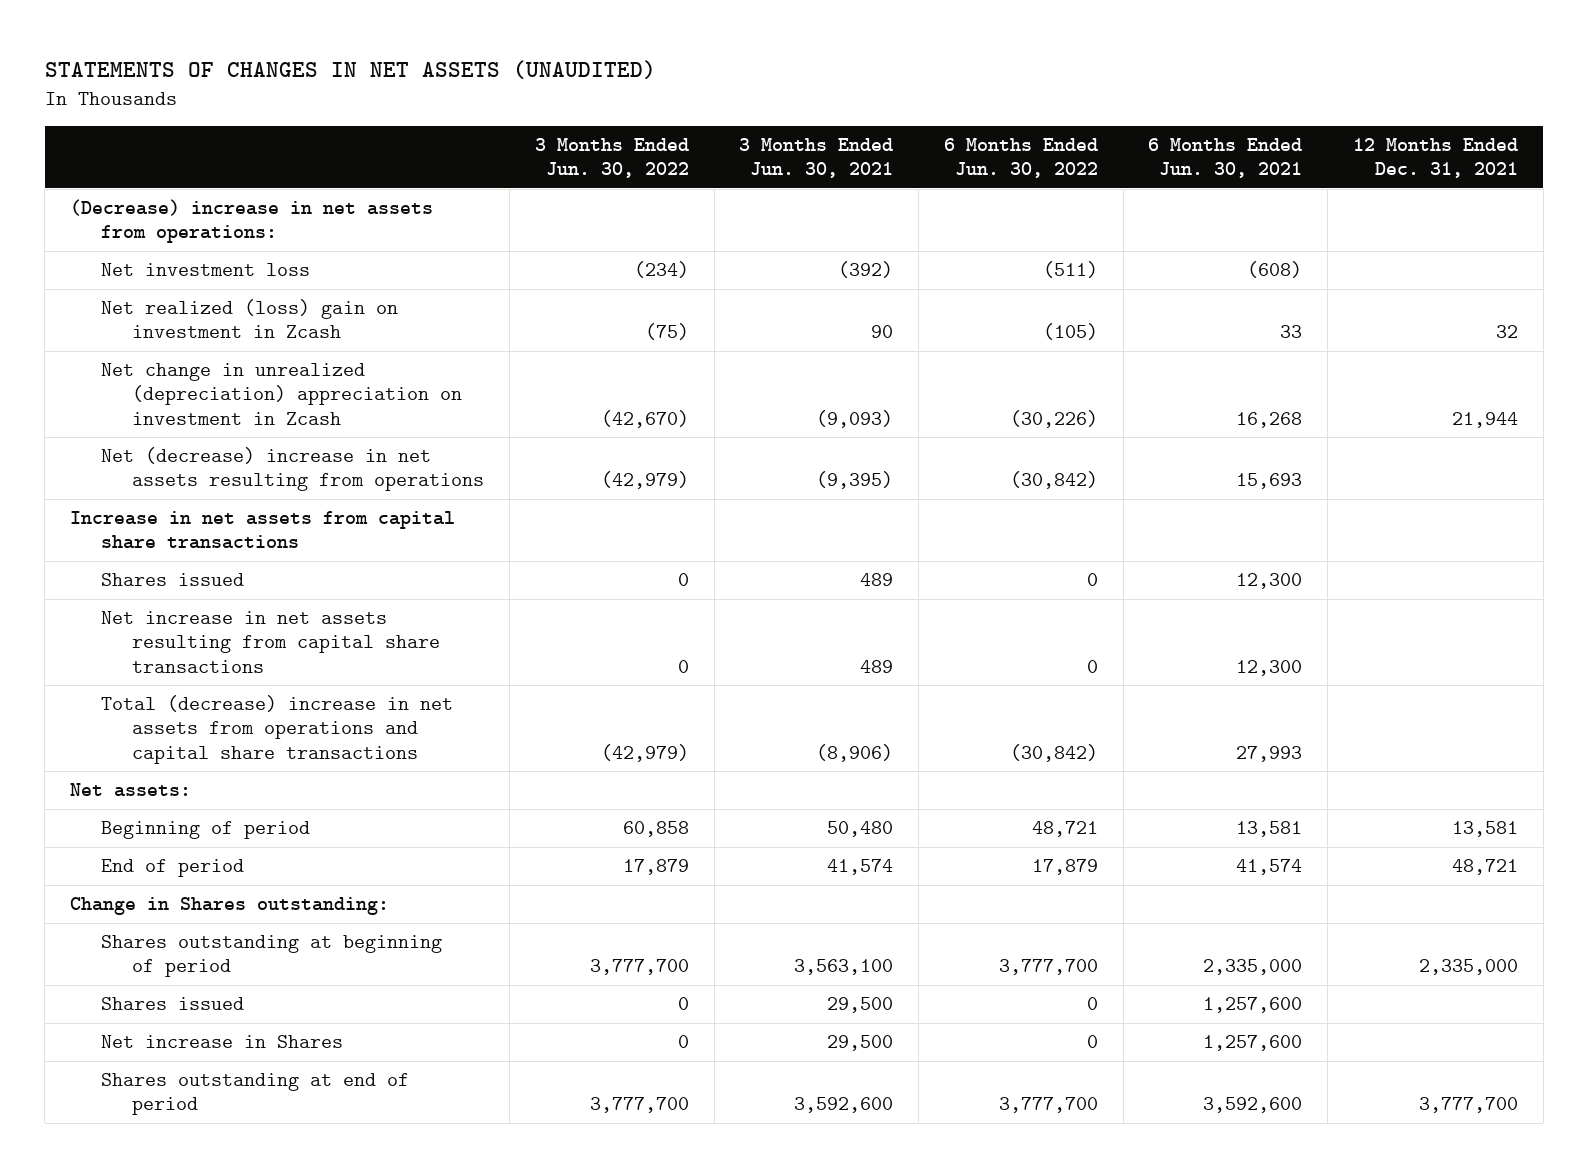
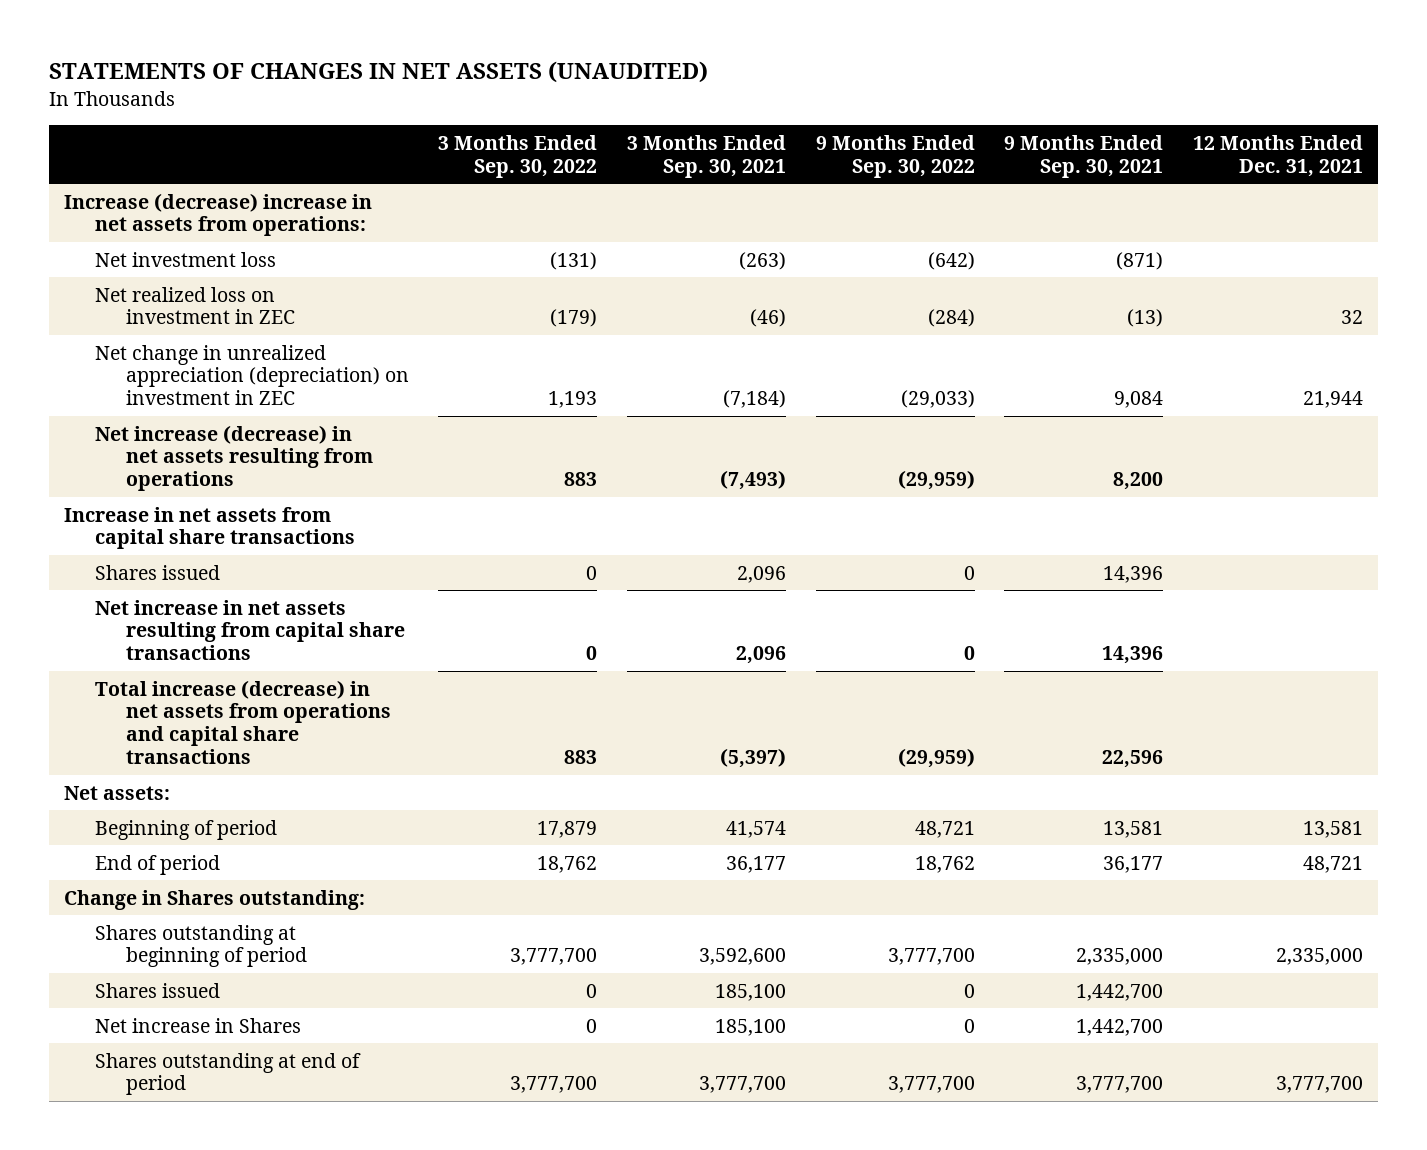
- | 3 Months Ended Jun. 30, 2022 | 3 Months Ended Jun. 30, 2021 | 6 Months Ended Jun. 30, 2022 | 6 Months Ended Jun. 30, 2021 | 12 Months Ended Dec. 31, 2021
+ | 3 Months Ended Sep. 30, 2022 | 3 Months Ended Sep. 30, 2021 | 9 Months Ended Sep. 30, 2022 | 9 Months Ended Sep. 30, 2021 | 12 Months Ended Dec. 31, 2021
- (Decrease) increase in net assets from operations:
+ Increase (decrease) increase in net assets from operations:
- Net realized (loss) gain on investment in Zcash | (75) | 90 | (105) | 33 | 32
- Net change in unrealized (depreciation) appreciation on investment in Zcash | (42,670) | (9,093) | (30,226) | 16,268 | 21,944
- Net (decrease) increase in net assets resulting from operations | (42,979) | (9,395) | (30,842) | 15,693 |
+ Net realized loss on investment in ZEC | (179) | (46) | (284) | (13) | 32
+ Net change in unrealized appreciation (depreciation) on investment in ZEC | 1,193 | (7,184) | (29,033) | 9,084 | 21,944
+ Net increase (decrease) in net assets resulting from operations | 883 | (7,493) | (29,959) | 8,200 |
- Total (decrease) increase in net assets from operations and capital share transactions | (42,979) | (8,906) | (30,842) | 27,993 |
+ Total increase (decrease) in net assets from operations and capital share transactions | 883 | (5,397) | (29,959) | 22,596 |

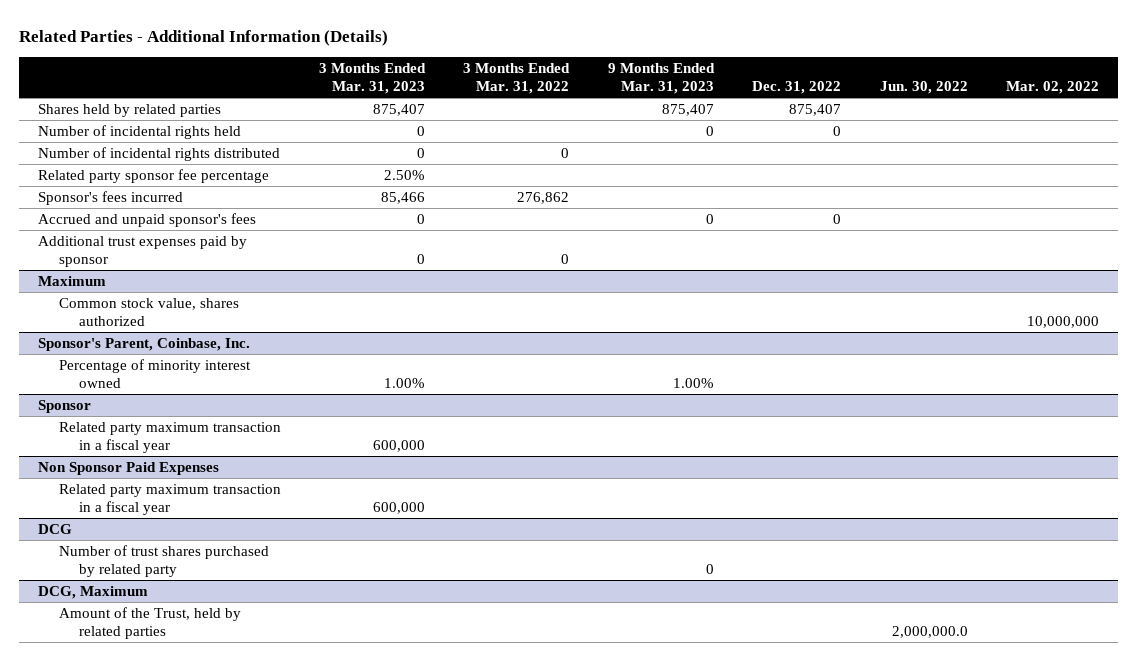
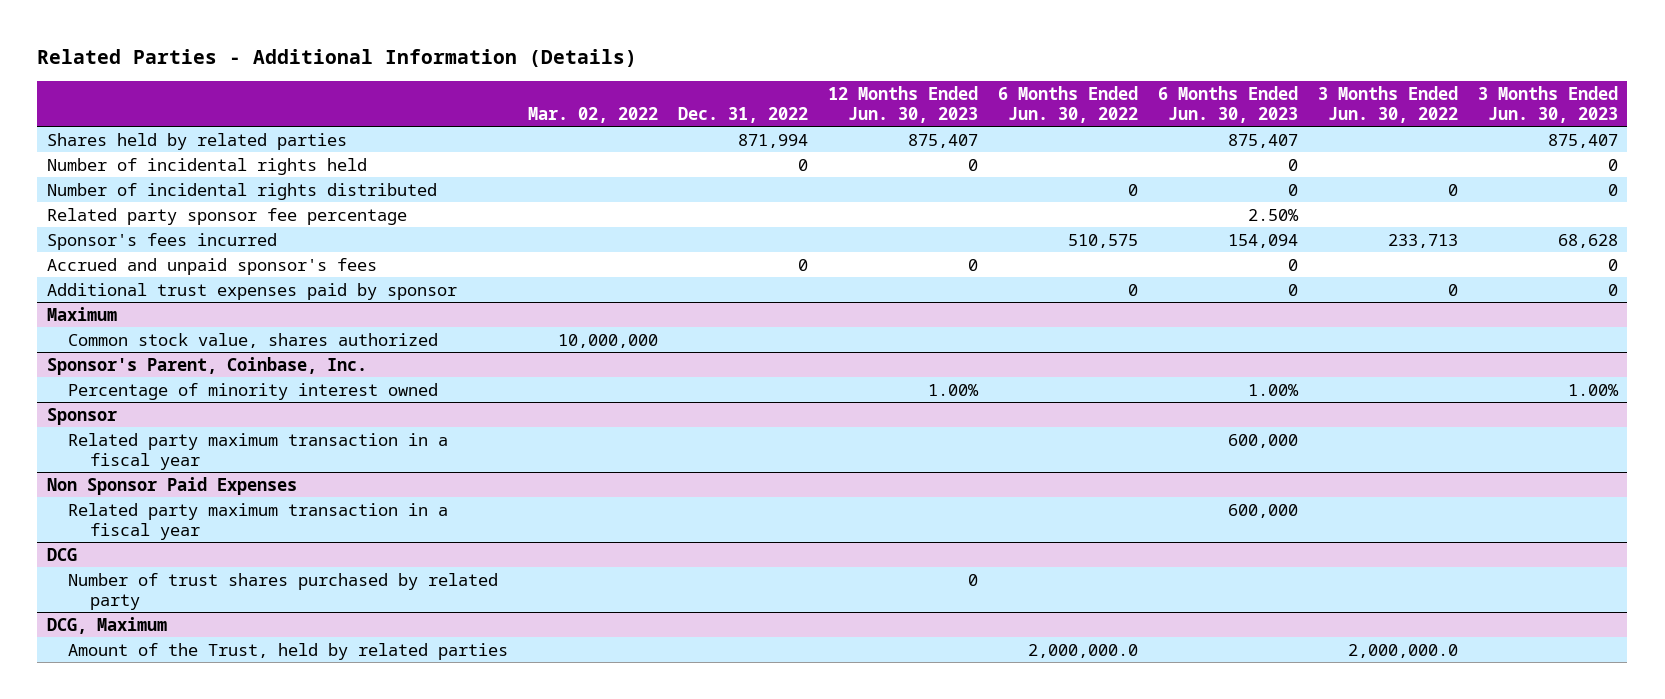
- | 3 Months Ended Mar. 31, 2023 | 3 Months Ended Mar. 31, 2022 | 9 Months Ended Mar. 31, 2023 | Dec. 31, 2022 | Jun. 30, 2022 | Mar. 02, 2022
+ | Mar. 02, 2022 | Dec. 31, 2022 | 12 Months Ended Jun. 30, 2023 | 6 Months Ended Jun. 30, 2022 | 6 Months Ended Jun. 30, 2023 | 3 Months Ended Jun. 30, 2022 | 3 Months Ended Jun. 30, 2023
- Shares held by related parties | 875,407 | | 875,407 | 875,407 | |
+ Shares held by related parties | | 871,994 | 875,407 | | 875,407 | | 875,407

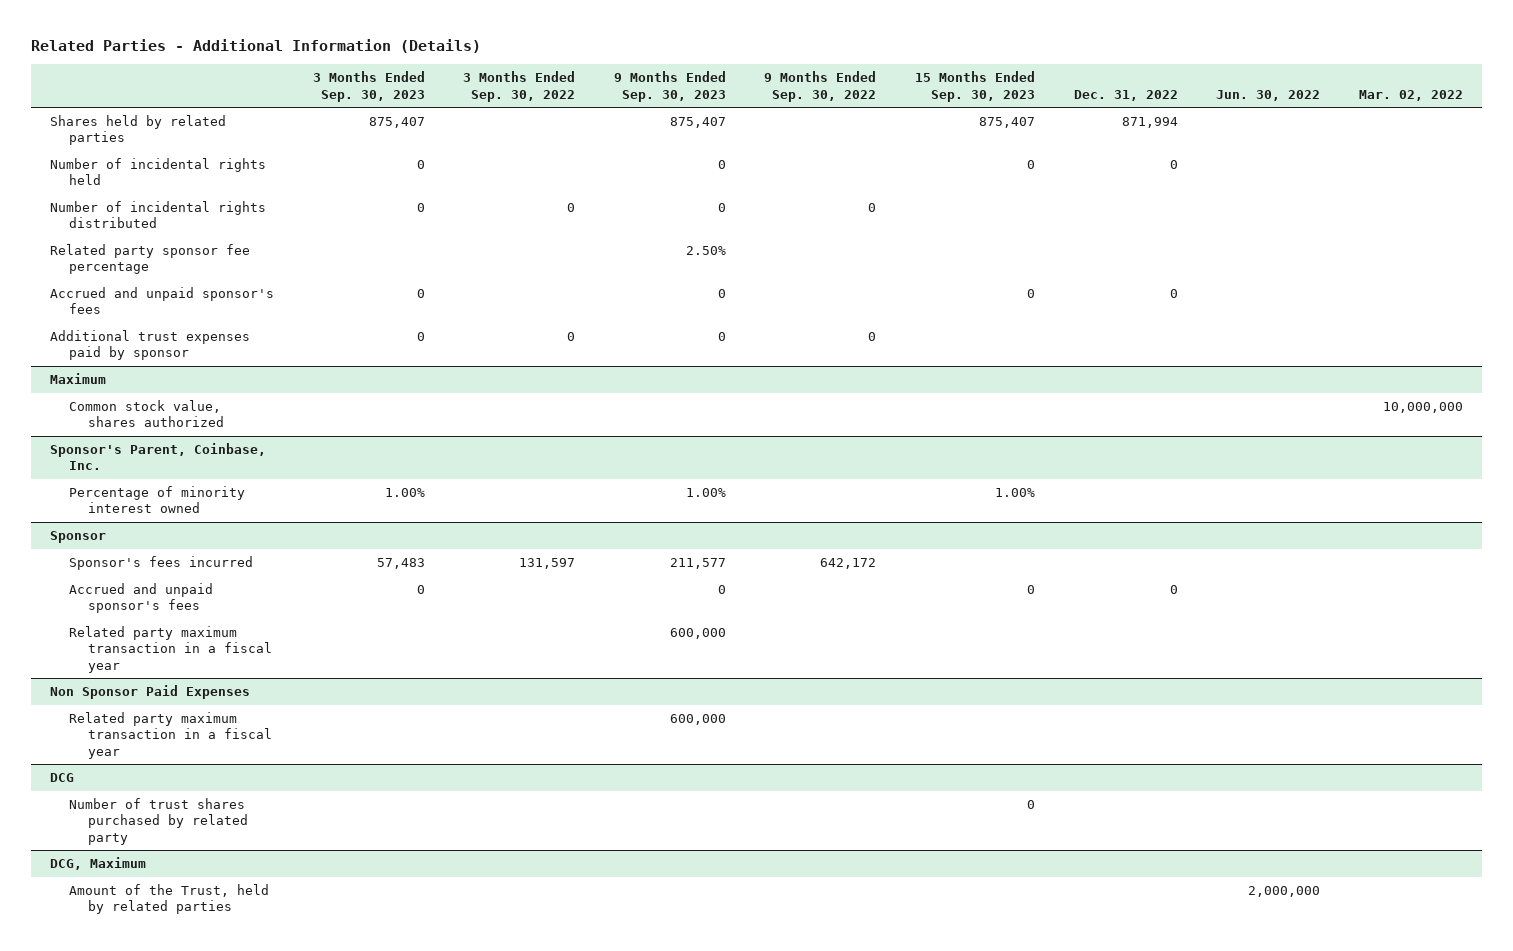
- | Mar. 02, 2022 | Dec. 31, 2022 | 12 Months Ended Jun. 30, 2023 | 6 Months Ended Jun. 30, 2022 | 6 Months Ended Jun. 30, 2023 | 3 Months Ended Jun. 30, 2022 | 3 Months Ended Jun. 30, 2023
+ | 3 Months Ended Sep. 30, 2023 | 3 Months Ended Sep. 30, 2022 | 9 Months Ended Sep. 30, 2023 | 9 Months Ended Sep. 30, 2022 | 15 Months Ended Sep. 30, 2023 | Dec. 31, 2022 | Jun. 30, 2022 | Mar. 02, 2022
- Sponsor's fees incurred | | | | 510,575 | 154,094 | 233,713 | 68,628
@ Sponsor
+ Sponsor's fees incurred | 57,483 | 131,597 | 211,577 | 642,172 | | | |
+ Accrued and unpaid sponsor's fees | 0 | | 0 | | 0 | 0 | |

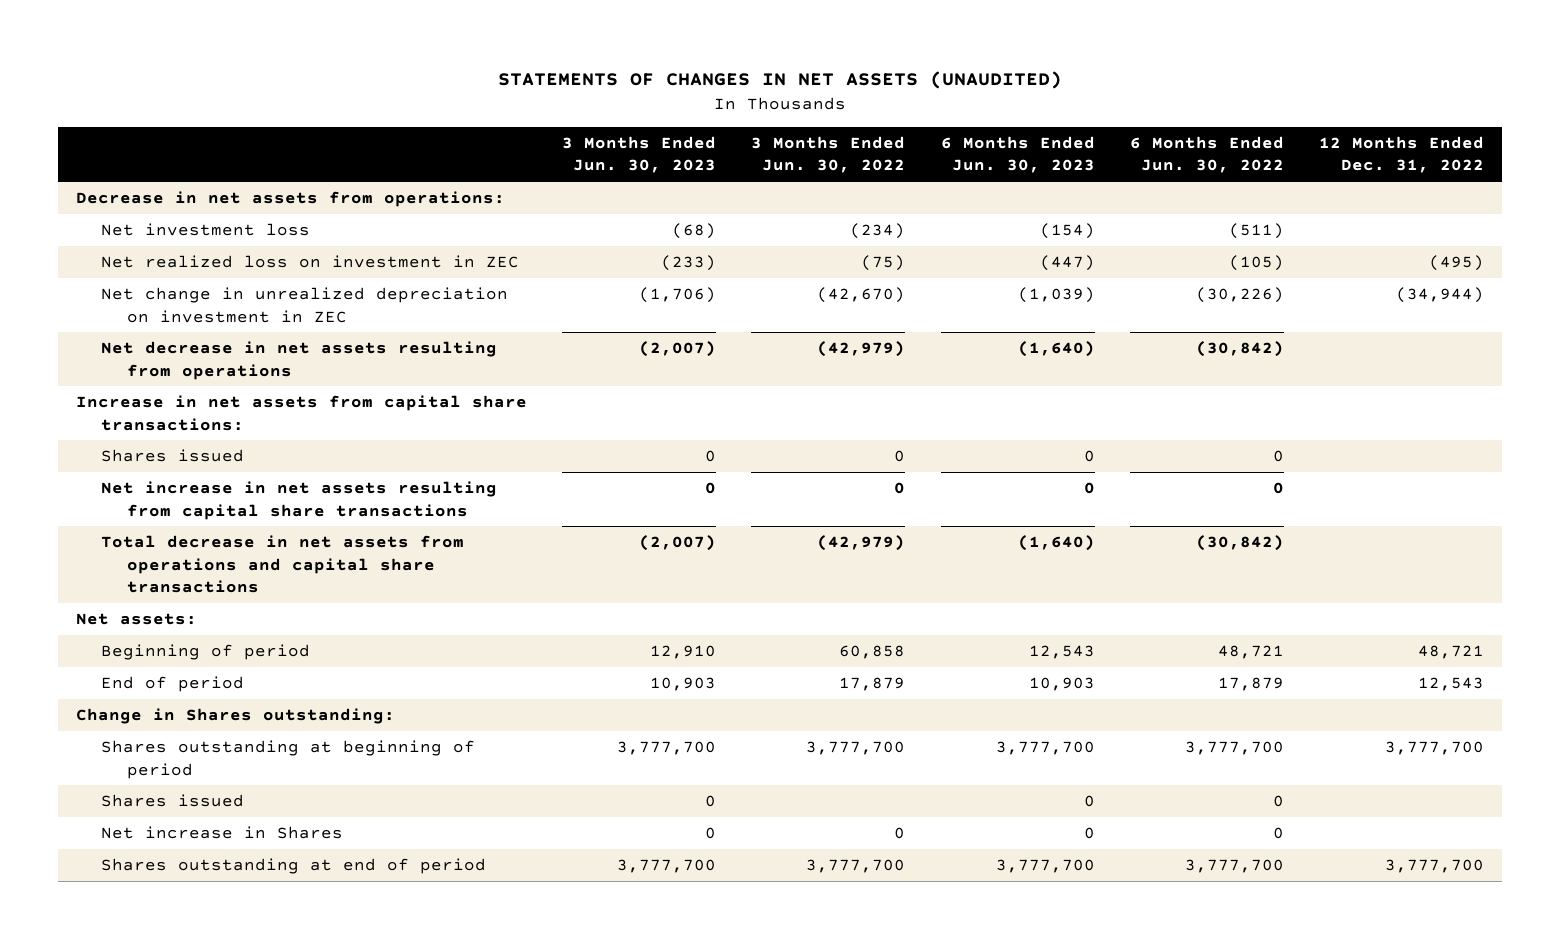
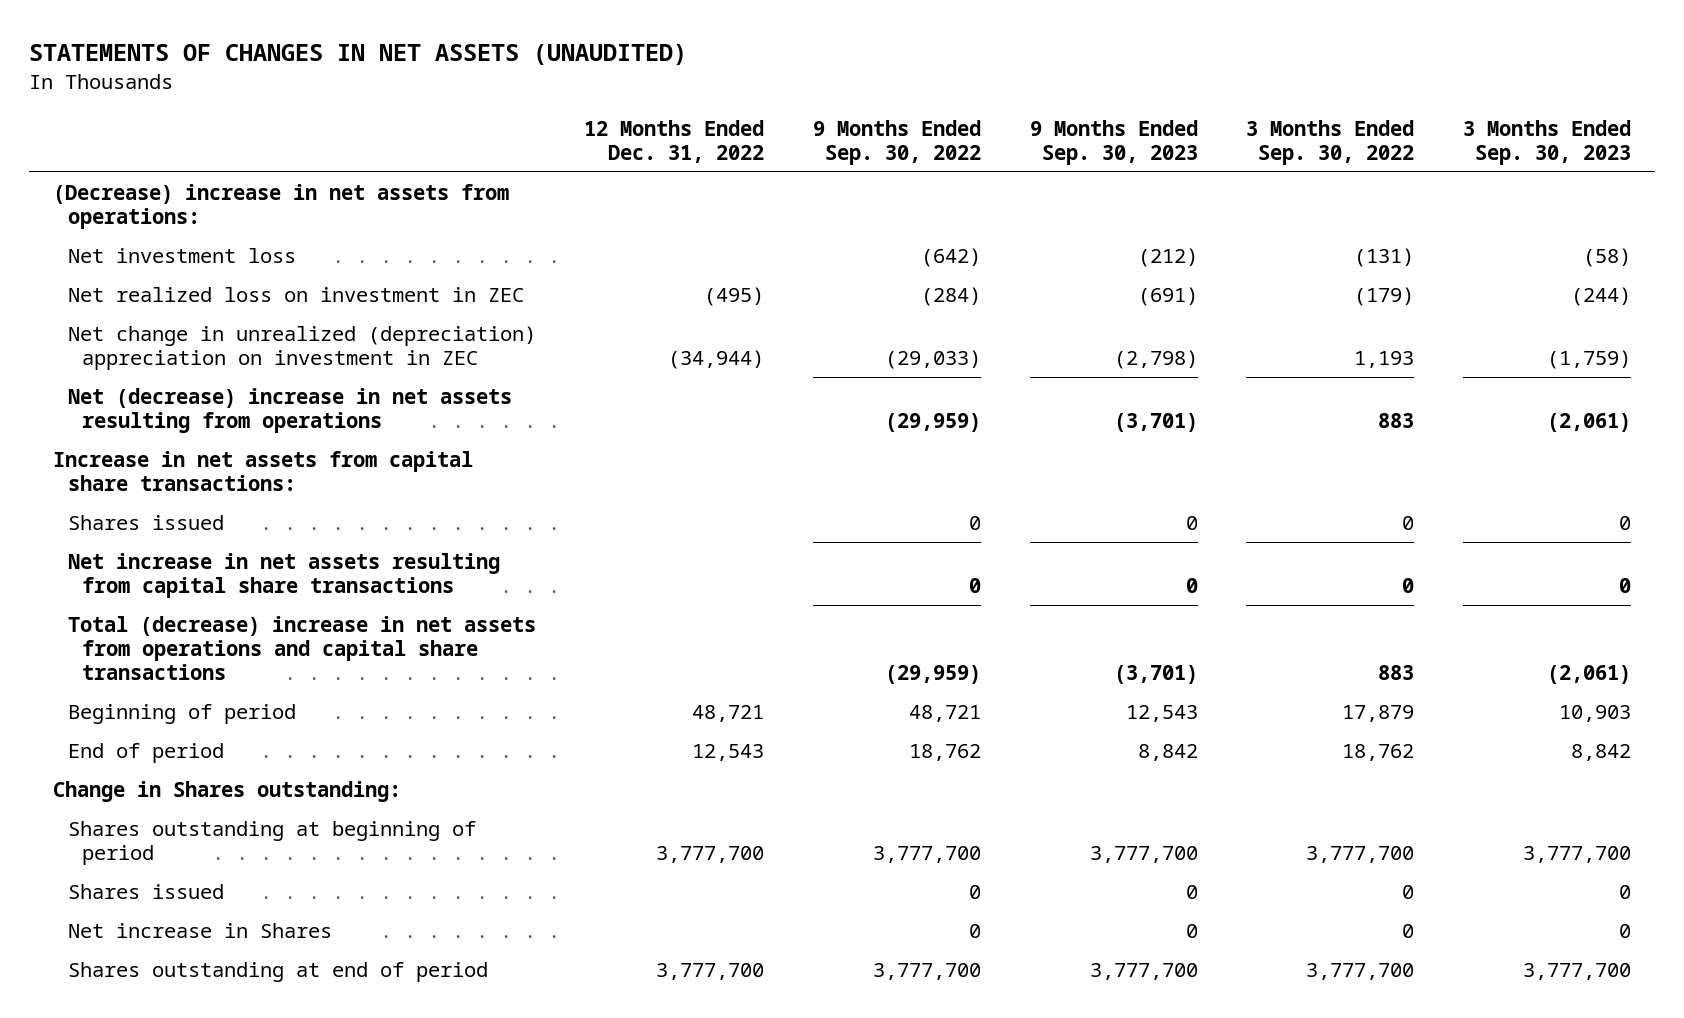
- | 3 Months Ended Jun. 30, 2023 | 3 Months Ended Jun. 30, 2022 | 6 Months Ended Jun. 30, 2023 | 6 Months Ended Jun. 30, 2022 | 12 Months Ended Dec. 31, 2022
+ | 12 Months Ended Dec. 31, 2022 | 9 Months Ended Sep. 30, 2022 | 9 Months Ended Sep. 30, 2023 | 3 Months Ended Sep. 30, 2022 | 3 Months Ended Sep. 30, 2023
- Decrease in net assets from operations:
+ (Decrease) increase in net assets from operations:
- Net change in unrealized depreciation on investment in ZEC | (1,706) | (42,670) | (1,039) | (30,226) | (34,944)
- Net decrease in net assets resulting from operations | (2,007) | (42,979) | (1,640) | (30,842) |
+ Net change in unrealized (depreciation) appreciation on investment in ZEC | (34,944) | (29,033) | (2,798) | 1,193 | (1,759)
+ Net (decrease) increase in net assets resulting from operations | | (29,959) | (3,701) | 883 | (2,061)
- Total decrease in net assets from operations and capital share transactions | (2,007) | (42,979) | (1,640) | (30,842) |
- Net assets:
+ Total (decrease) increase in net assets from operations and capital share transactions | | (29,959) | (3,701) | 883 | (2,061)

